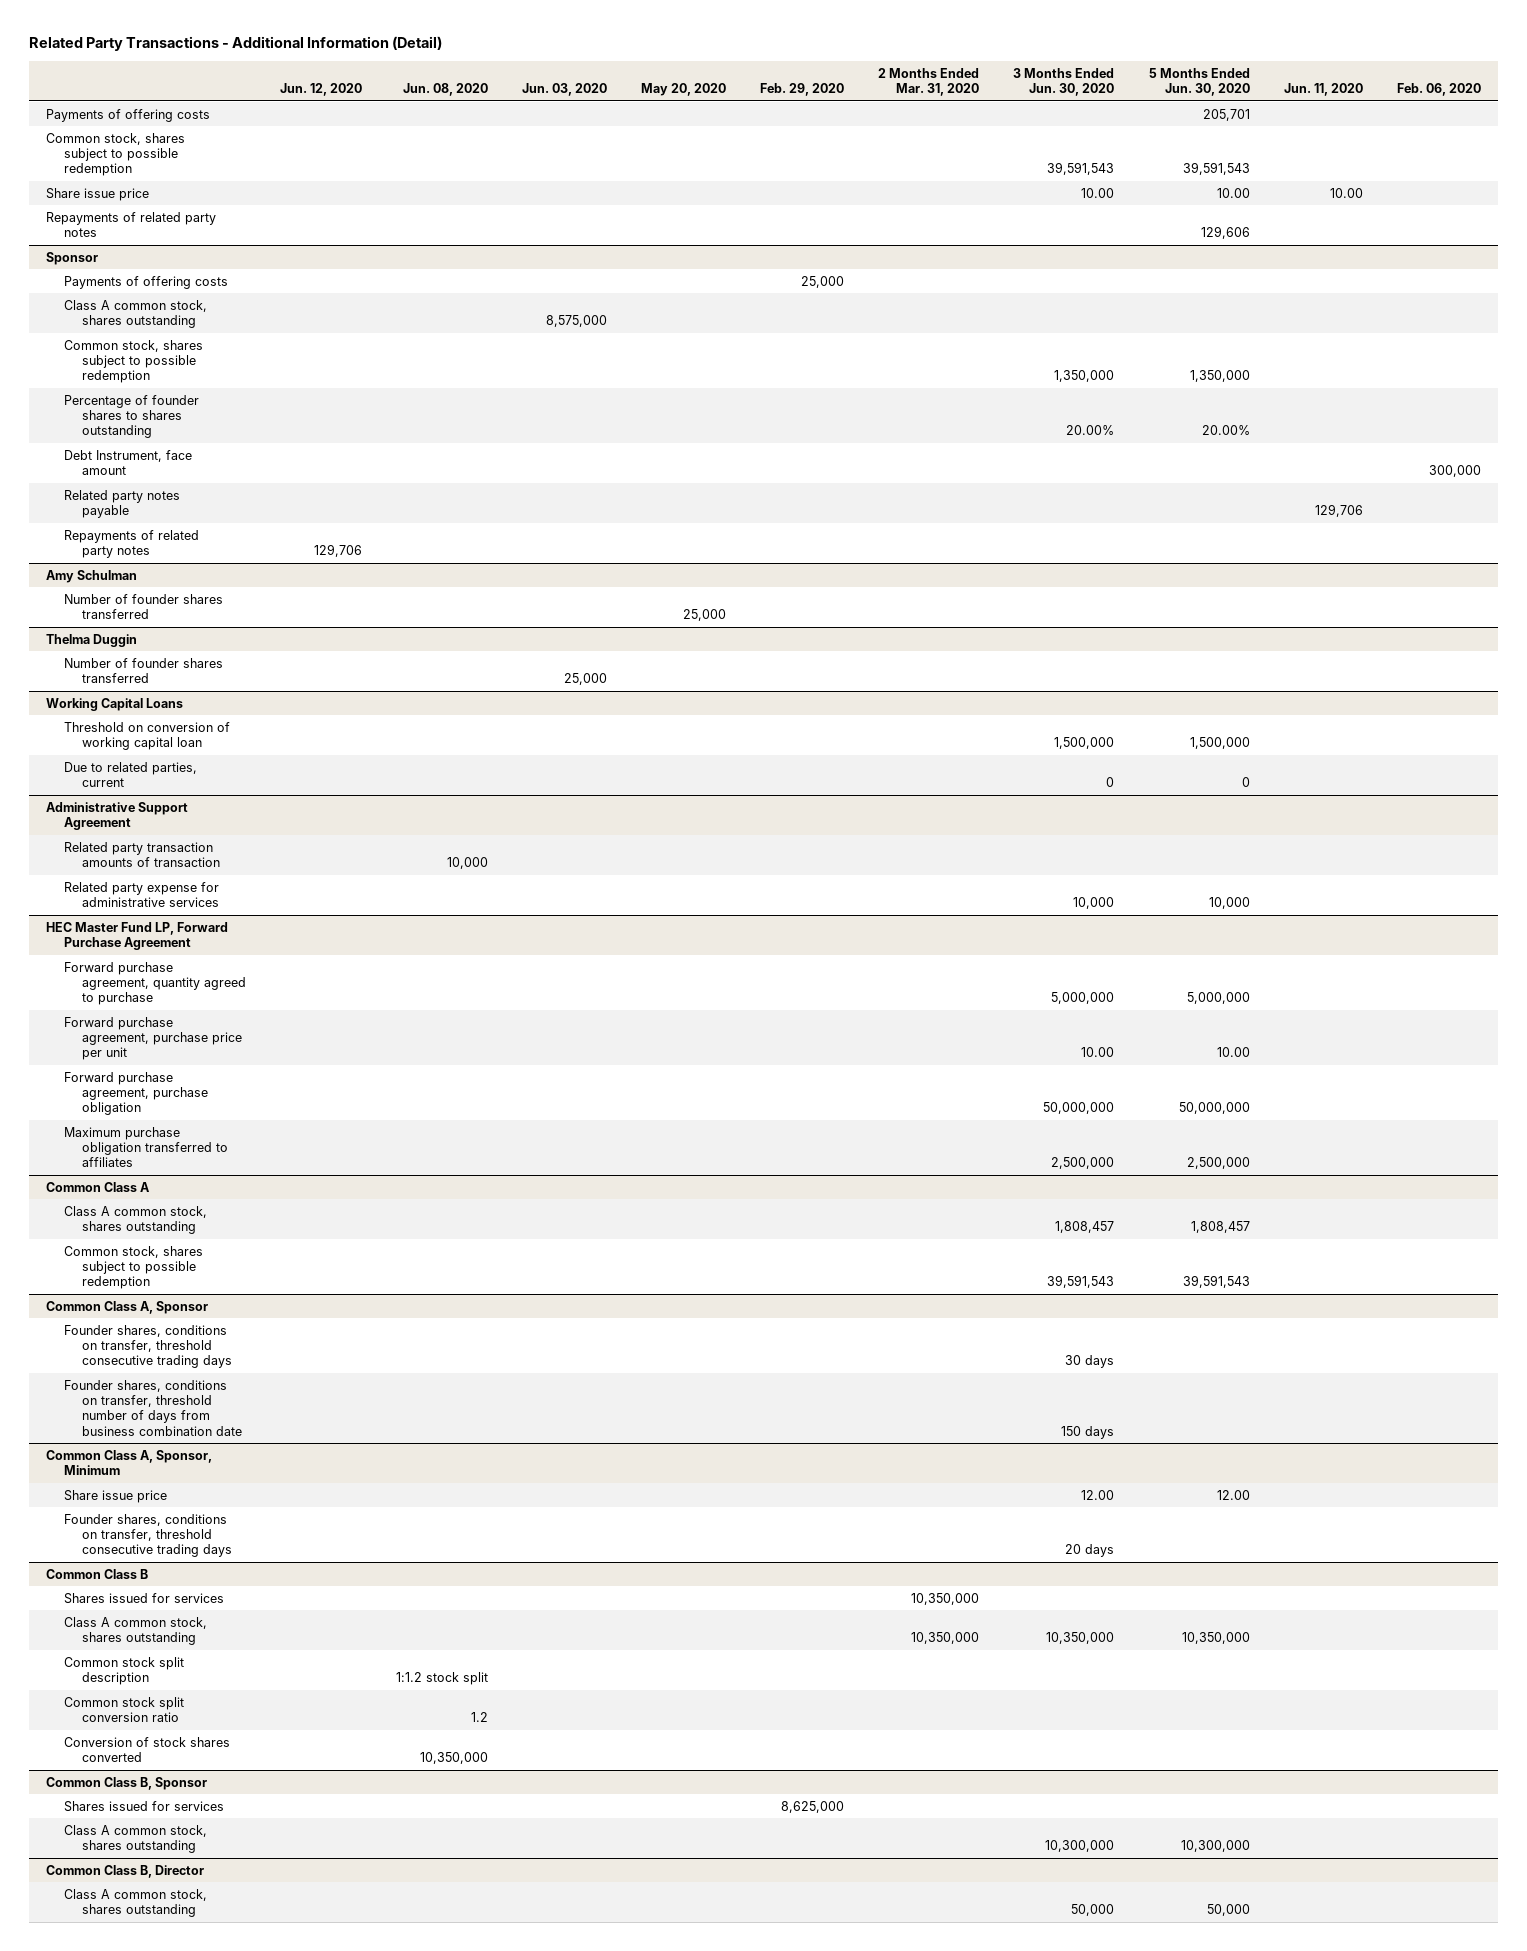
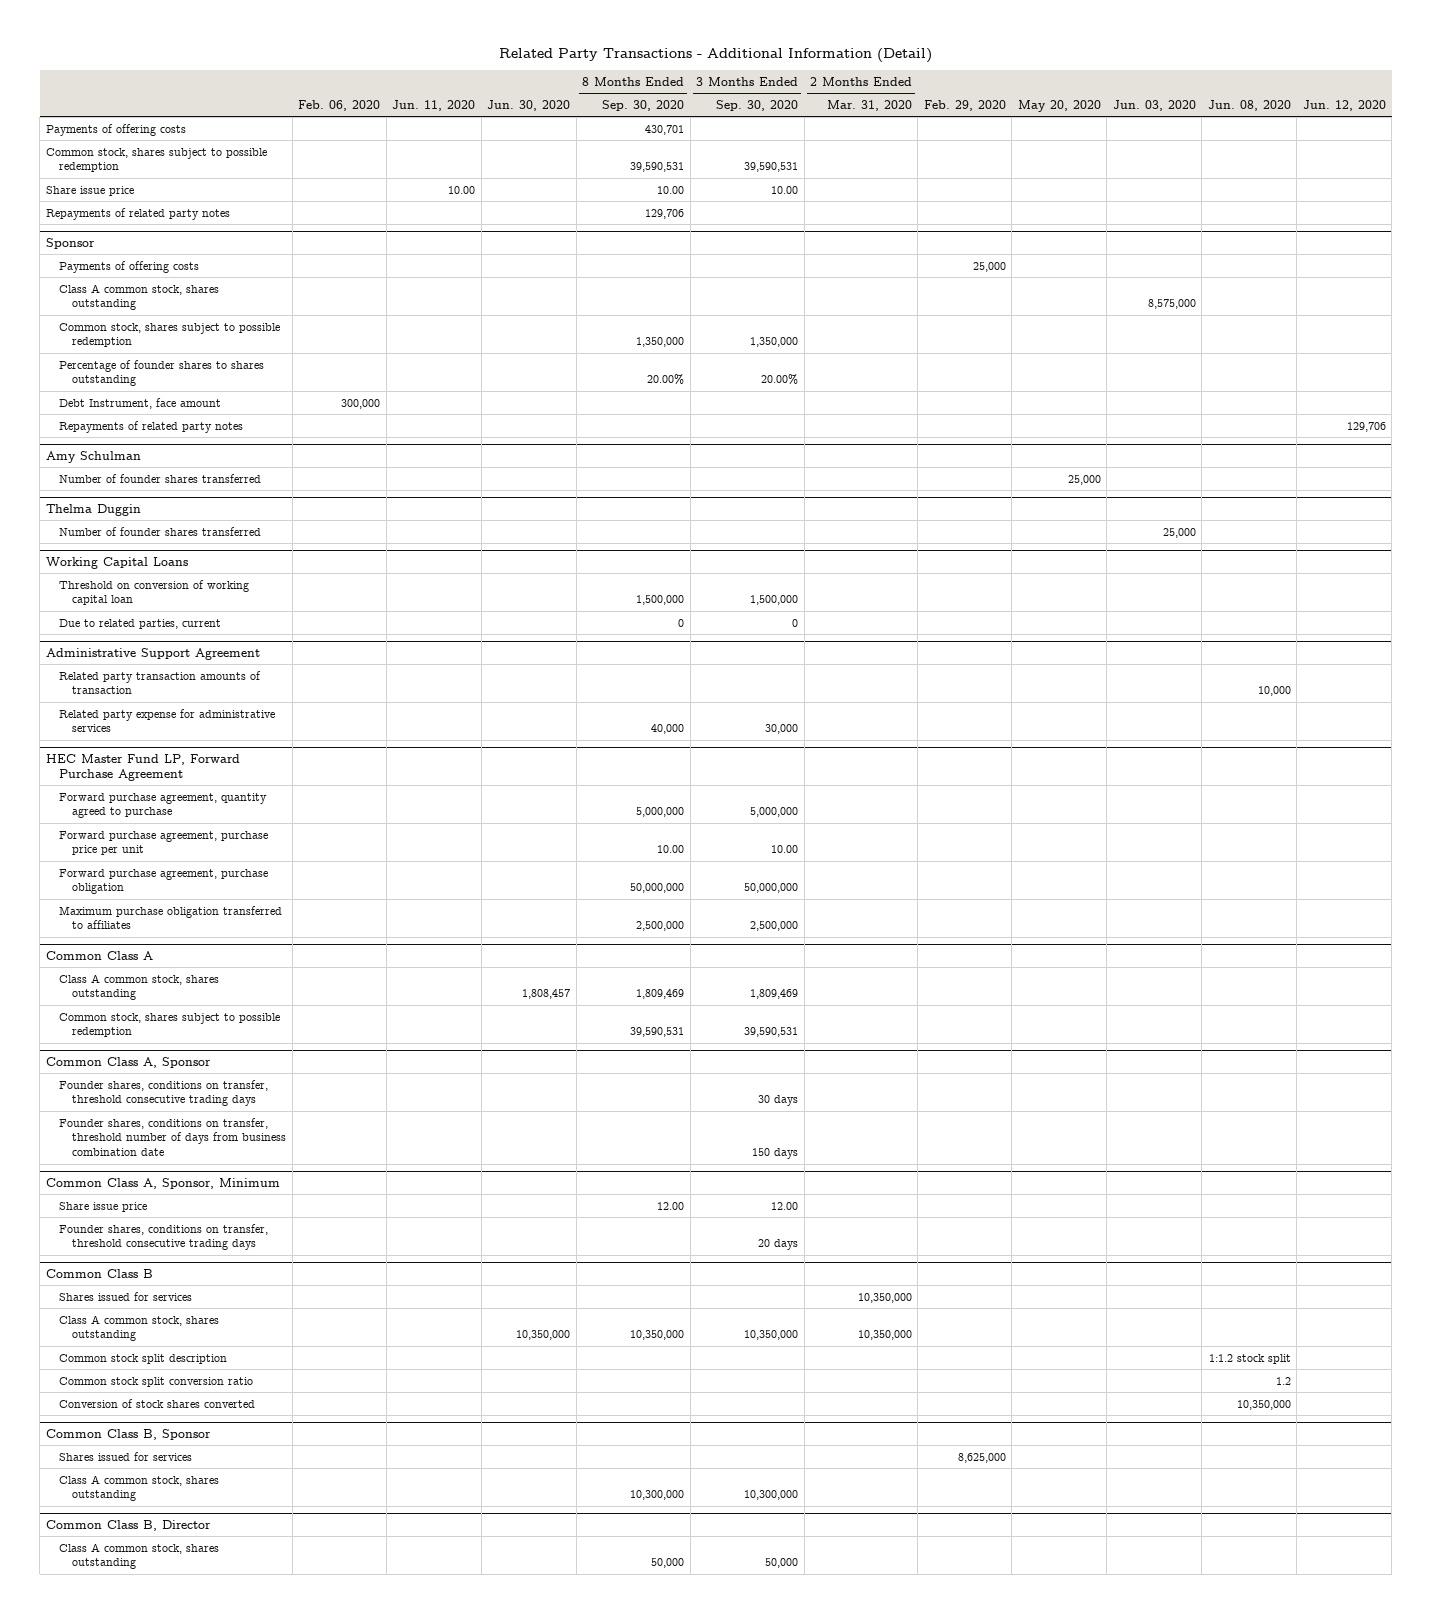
- | Jun. 12, 2020 | Jun. 08, 2020 | Jun. 03, 2020 | May 20, 2020 | Feb. 29, 2020 | 2 Months Ended Mar. 31, 2020 | 3 Months Ended Jun. 30, 2020 | 5 Months Ended Jun. 30, 2020 | Jun. 11, 2020 | Feb. 06, 2020
+ | Feb. 06, 2020 | Jun. 11, 2020 | Jun. 30, 2020 | 8 Months Ended Sep. 30, 2020 | 3 Months Ended Sep. 30, 2020 | 2 Months Ended Mar. 31, 2020 | Feb. 29, 2020 | May 20, 2020 | Jun. 03, 2020 | Jun. 08, 2020 | Jun. 12, 2020
@ Sponsor
- Related party notes payable | | | | | | | | | 129,706 |

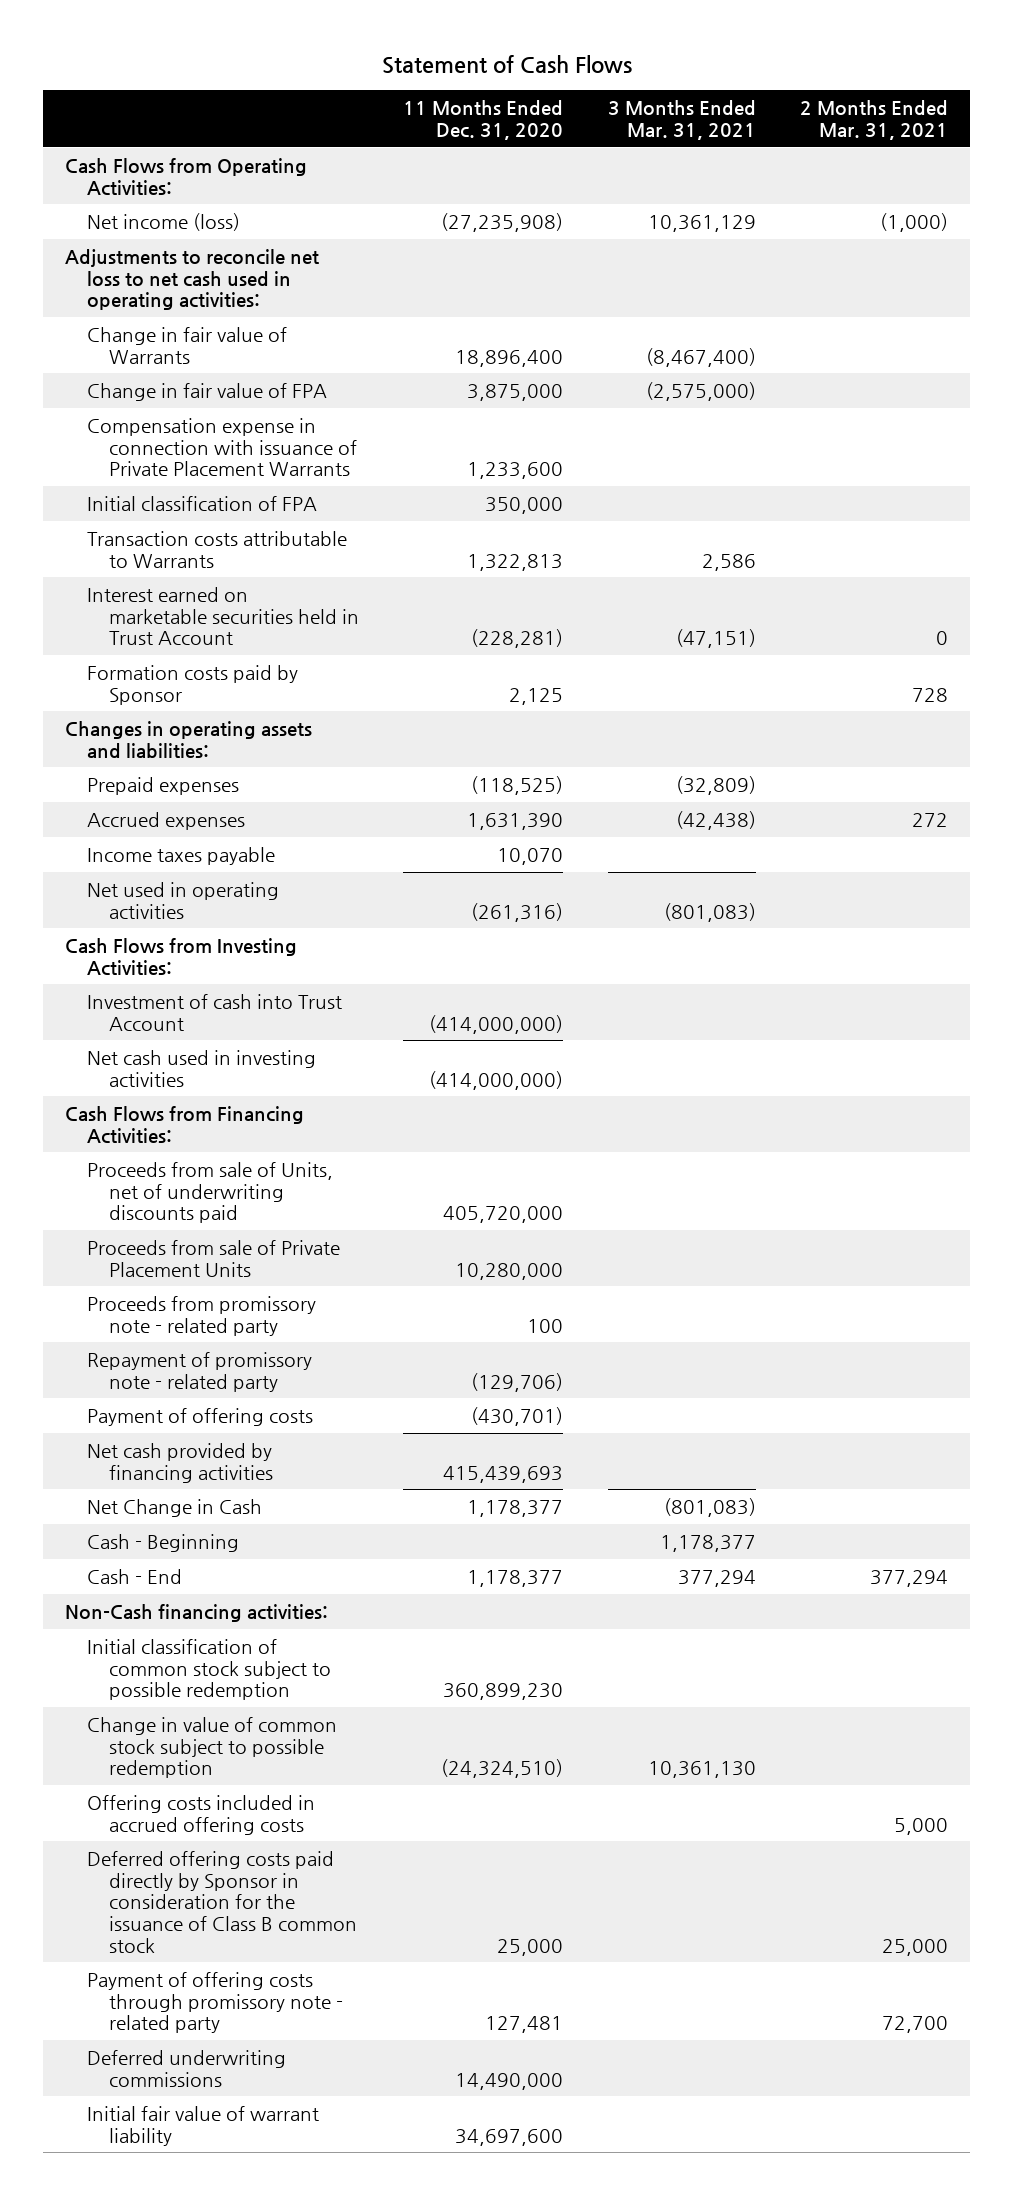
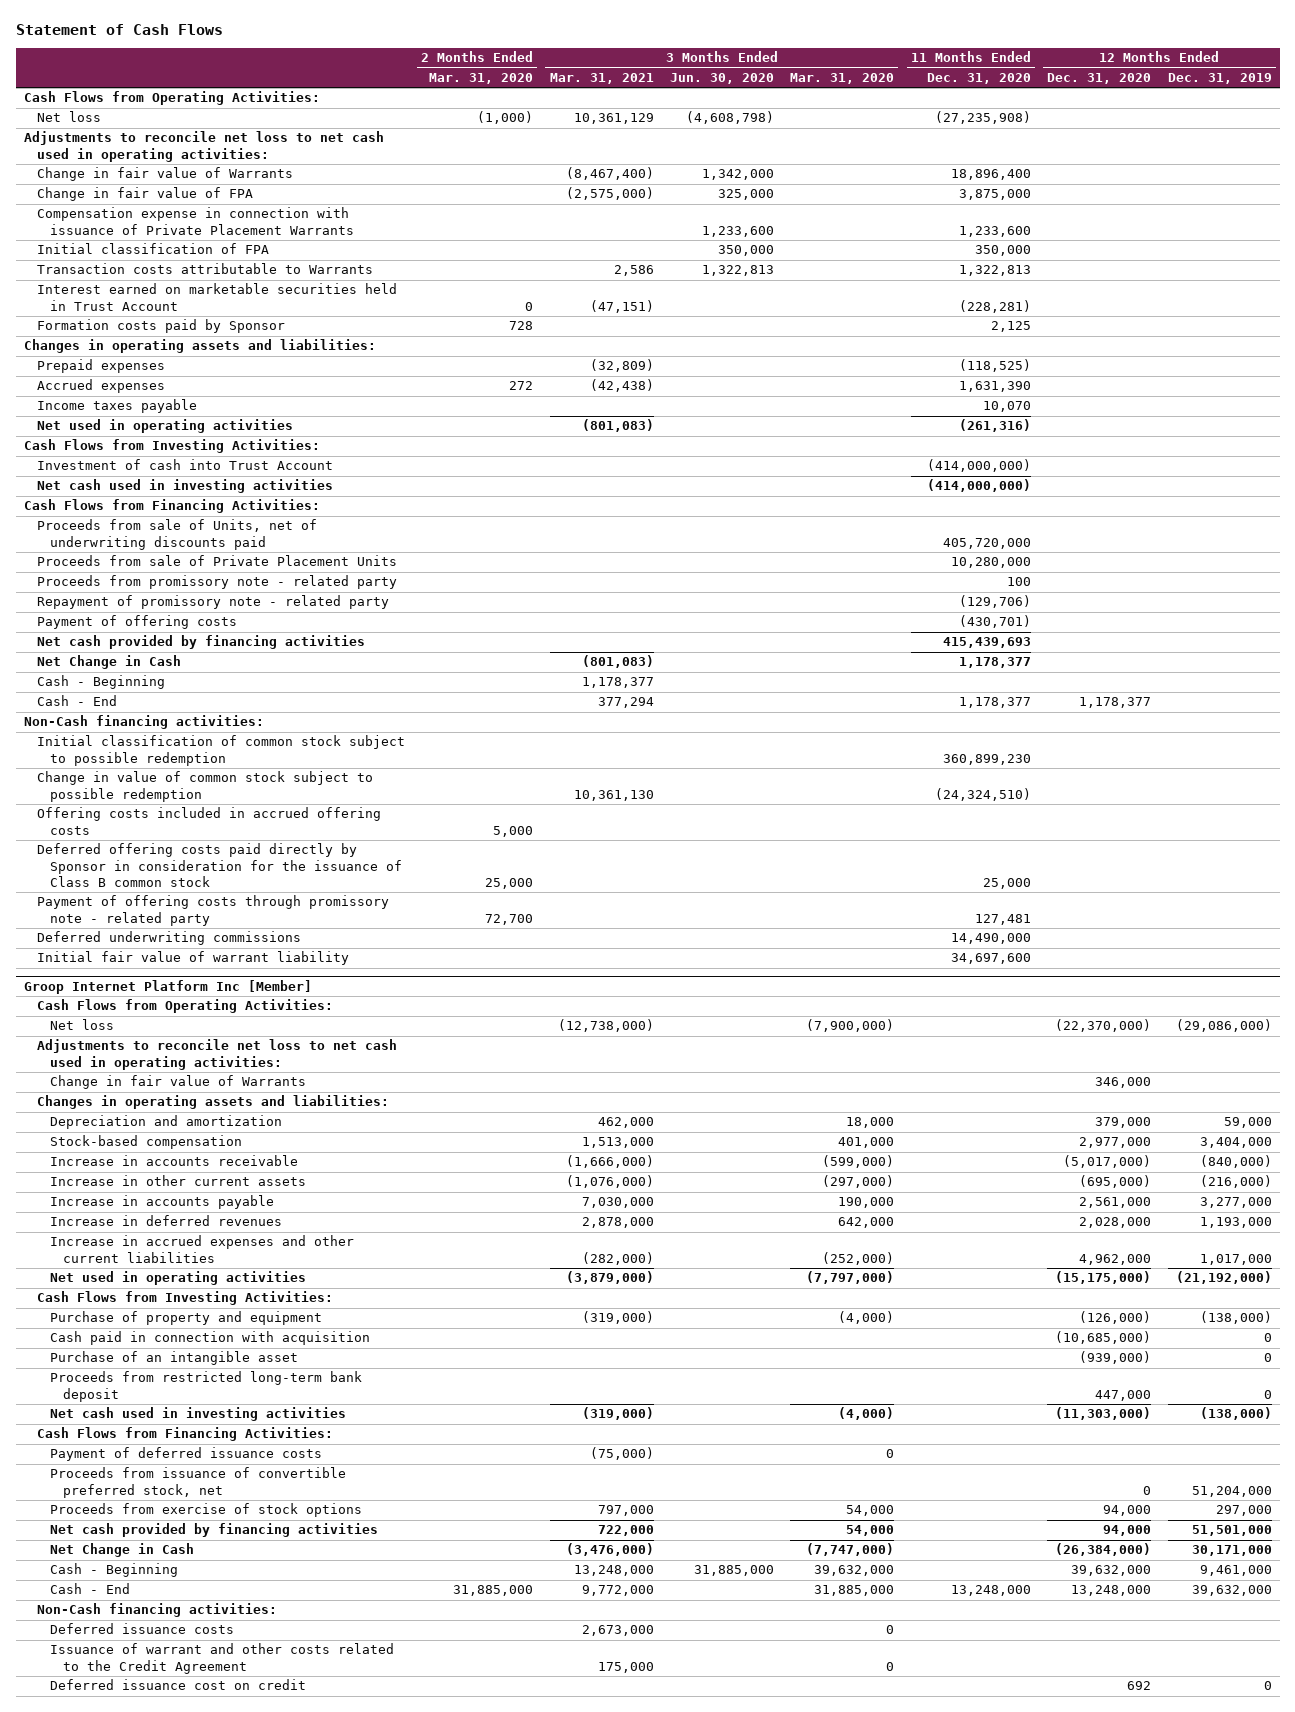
- | 11 Months Ended Dec. 31, 2020 | 3 Months Ended Mar. 31, 2021 | 2 Months Ended Mar. 31, 2021
+ | 2 Months Ended Mar. 31, 2020 | 3 Months Ended Mar. 31, 2021 | 3 Months Ended Jun. 30, 2020 | 3 Months Ended Mar. 31, 2020 | 11 Months Ended Dec. 31, 2020 | 12 Months Ended Dec. 31, 2020 | 12 Months Ended Dec. 31, 2019
- Net income (loss) | (27,235,908) | 10,361,129 | (1,000)
+ Net loss | (1,000) | 10,361,129 | (4,608,798) | | (27,235,908) | |
+ Groop Internet Platform Inc [Member]
+ Cash Flows from Operating Activities:
+ Net loss | | (12,738,000) | | (7,900,000) | | (22,370,000) | (29,086,000)
+ Adjustments to reconcile net loss to net cash used in operating activities:
+ Change in fair value of Warrants | | | | | | 346,000 |
+ Changes in operating assets and liabilities:
+ Depreciation and amortization | | 462,000 | | 18,000 | | 379,000 | 59,000
+ Stock-based compensation | | 1,513,000 | | 401,000 | | 2,977,000 | 3,404,000
+ Increase in accounts receivable | | (1,666,000) | | (599,000) | | (5,017,000) | (840,000)
+ Increase in other current assets | | (1,076,000) | | (297,000) | | (695,000) | (216,000)
+ Increase in accounts payable | | 7,030,000 | | 190,000 | | 2,561,000 | 3,277,000
+ Increase in deferred revenues | | 2,878,000 | | 642,000 | | 2,028,000 | 1,193,000
+ Increase in accrued expenses and other current liabilities | | (282,000) | | (252,000) | | 4,962,000 | 1,017,000
+ Net used in operating activities | | (3,879,000) | | (7,797,000) | | (15,175,000) | (21,192,000)
+ Cash Flows from Investing Activities:
+ Purchase of property and equipment | | (319,000) | | (4,000) | | (126,000) | (138,000)
+ Cash paid in connection with acquisition | | | | | | (10,685,000) | 0
+ Purchase of an intangible asset | | | | | | (939,000) | 0
+ Proceeds from restricted long-term bank deposit | | | | | | 447,000 | 0
+ Net cash used in investing activities | | (319,000) | | (4,000) | | (11,303,000) | (138,000)
+ Cash Flows from Financing Activities:
+ Payment of deferred issuance costs | | (75,000) | | 0 | | |
+ Proceeds from issuance of convertible preferred stock, net | | | | | | 0 | 51,204,000
+ Proceeds from exercise of stock options | | 797,000 | | 54,000 | | 94,000 | 297,000
+ Net cash provided by financing activities | | 722,000 | | 54,000 | | 94,000 | 51,501,000
+ Net Change in Cash | | (3,476,000) | | (7,747,000) | | (26,384,000) | 30,171,000
+ Cash - Beginning | | 13,248,000 | 31,885,000 | 39,632,000 | | 39,632,000 | 9,461,000
+ Cash - End | 31,885,000 | 9,772,000 | | 31,885,000 | 13,248,000 | 13,248,000 | 39,632,000
+ Non-Cash financing activities:
+ Deferred issuance costs | | 2,673,000 | | 0 | | |
+ Issuance of warrant and other costs related to the Credit Agreement | | 175,000 | | 0 | | |
+ Deferred issuance cost on credit | | | | | | 692 | 0

